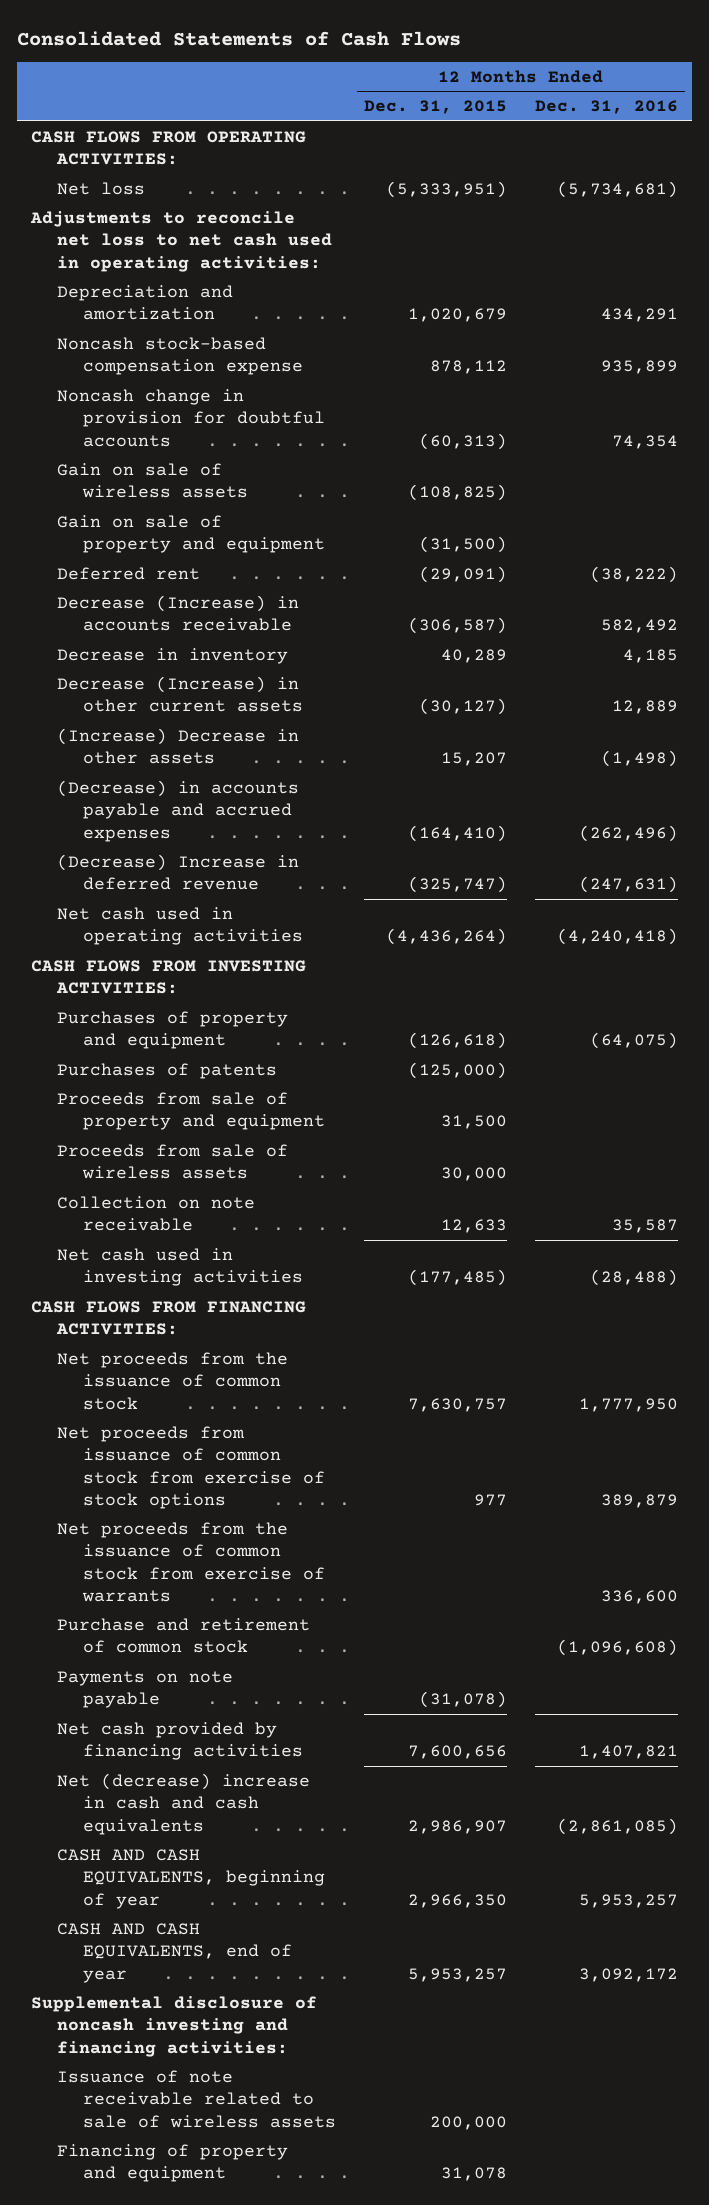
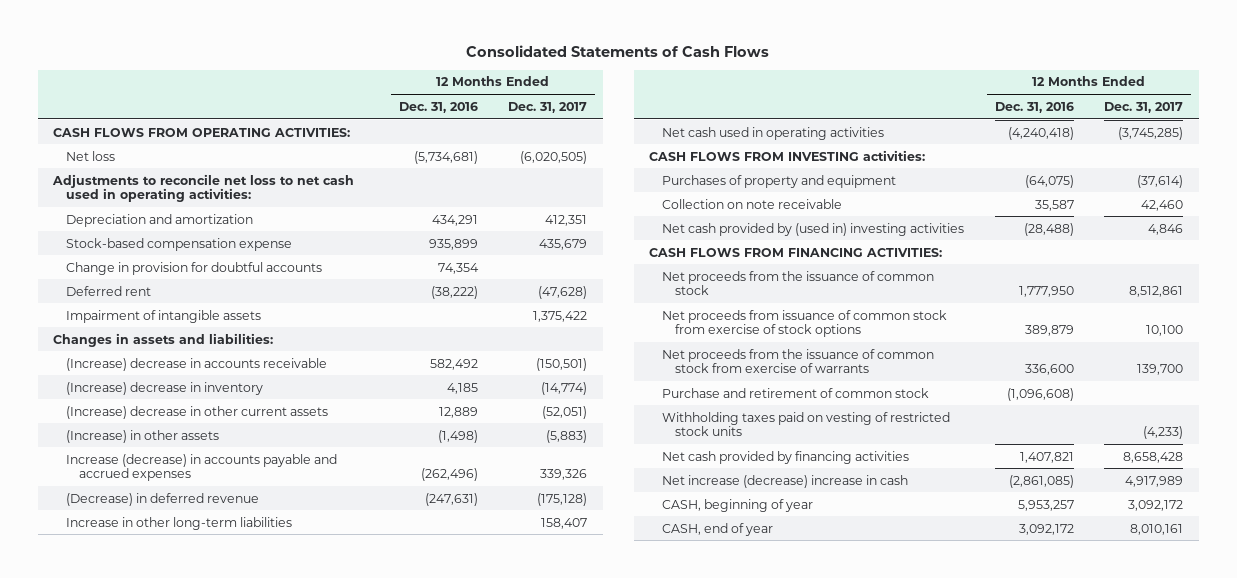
- | 12 Months Ended Dec. 31, 2015 | 12 Months Ended Dec. 31, 2016
+ | 12 Months Ended Dec. 31, 2016 | 12 Months Ended Dec. 31, 2017
- Noncash stock-based compensation expense | 878,112 | 935,899
- Noncash change in provision for doubtful accounts | (60,313) | 74,354
- Gain on sale of wireless assets | (108,825) |
- Gain on sale of property and equipment | (31,500) |
+ Stock-based compensation expense | 935,899 | 435,679
+ Change in provision for doubtful accounts | 74,354 |
- Decrease (Increase) in accounts receivable | (306,587) | 582,492
- Decrease in inventory | 40,289 | 4,185
- Decrease (Increase) in other current assets | (30,127) | 12,889
- (Increase) Decrease in other assets | 15,207 | (1,498)
- (Decrease) in accounts payable and accrued expenses | (164,410) | (262,496)
- (Decrease) Increase in deferred revenue | (325,747) | (247,631)
+ Impairment of intangible assets | | 1,375,422
+ Changes in assets and liabilities:
+ (Increase) decrease in accounts receivable | 582,492 | (150,501)
+ (Increase) decrease in inventory | 4,185 | (14,774)
+ (Increase) decrease in other current assets | 12,889 | (52,051)
+ (Increase) in other assets | (1,498) | (5,883)
+ Increase (decrease) in accounts payable and accrued expenses | (262,496) | 339,326
+ (Decrease) in deferred revenue | (247,631) | (175,128)
+ Increase in other long-term liabilities | | 158,407
- CASH FLOWS FROM INVESTING ACTIVITIES:
+ CASH FLOWS FROM INVESTING activities:
- Purchases of patents | (125,000) |
- Proceeds from sale of property and equipment | 31,500 |
- Proceeds from sale of wireless assets | 30,000 |
- Net cash used in investing activities | (177,485) | (28,488)
+ Net cash provided by (used in) investing activities | (28,488) | 4,846
- Payments on note payable | (31,078) |
+ Withholding taxes paid on vesting of restricted stock units | | (4,233)
- Net (decrease) increase in cash and cash equivalents | 2,986,907 | (2,861,085)
- CASH AND CASH EQUIVALENTS, beginning of year | 2,966,350 | 5,953,257
- CASH AND CASH EQUIVALENTS, end of year | 5,953,257 | 3,092,172
- Supplemental disclosure of noncash investing and financing activities:
- Issuance of note receivable related to sale of wireless assets | 200,000 |
- Financing of property and equipment | 31,078 |
+ Net increase (decrease) increase in cash | (2,861,085) | 4,917,989
+ CASH, beginning of year | 5,953,257 | 3,092,172
+ CASH, end of year | 3,092,172 | 8,010,161

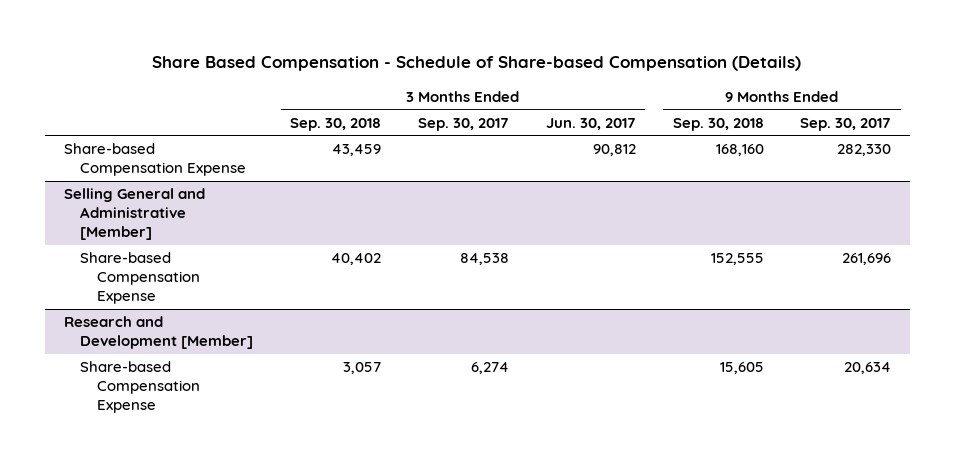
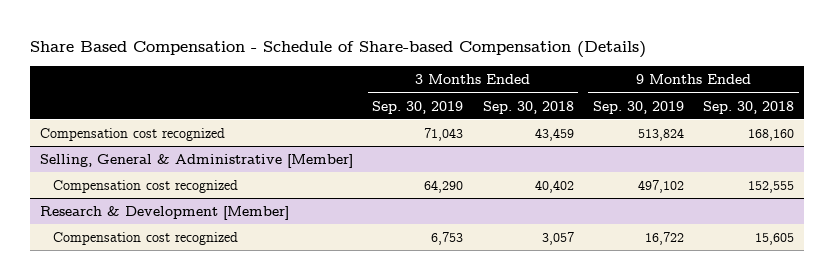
- | 3 Months Ended Sep. 30, 2018 | 3 Months Ended Sep. 30, 2017 | 3 Months Ended Jun. 30, 2017 | 9 Months Ended Sep. 30, 2018 | 9 Months Ended Sep. 30, 2017
+ | 3 Months Ended Sep. 30, 2019 | 3 Months Ended Sep. 30, 2018 | 9 Months Ended Sep. 30, 2019 | 9 Months Ended Sep. 30, 2018
- Share-based Compensation Expense | 43,459 | | 90,812 | 168,160 | 282,330
- Selling General and Administrative [Member]
- Share-based Compensation Expense | 40,402 | 84,538 | | 152,555 | 261,696
- Research and Development [Member]
- Share-based Compensation Expense | 3,057 | 6,274 | | 15,605 | 20,634
+ Compensation cost recognized | 71,043 | 43,459 | 513,824 | 168,160
+ Selling, General & Administrative [Member]
+ Compensation cost recognized | 64,290 | 40,402 | 497,102 | 152,555
+ Research & Development [Member]
+ Compensation cost recognized | 6,753 | 3,057 | 16,722 | 15,605

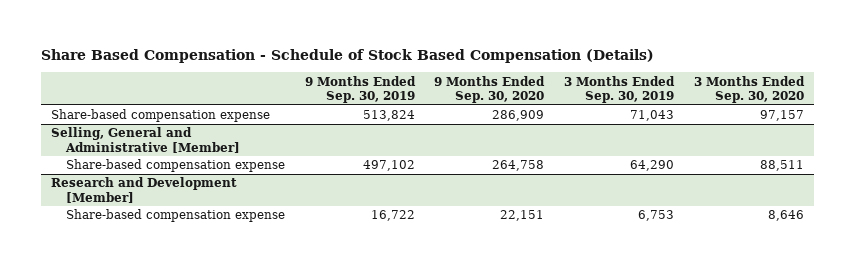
- Share Based Compensation - Schedule of Share-based Compensation (Details)
+ Share Based Compensation - Schedule of Stock Based Compensation (Details)
- | 3 Months Ended Sep. 30, 2019 | 3 Months Ended Sep. 30, 2018 | 9 Months Ended Sep. 30, 2019 | 9 Months Ended Sep. 30, 2018
+ | 9 Months Ended Sep. 30, 2019 | 9 Months Ended Sep. 30, 2020 | 3 Months Ended Sep. 30, 2019 | 3 Months Ended Sep. 30, 2020
- Compensation cost recognized | 71,043 | 43,459 | 513,824 | 168,160
- Selling, General & Administrative [Member]
- Compensation cost recognized | 64,290 | 40,402 | 497,102 | 152,555
- Research & Development [Member]
- Compensation cost recognized | 6,753 | 3,057 | 16,722 | 15,605
+ Share-based compensation expense | 513,824 | 286,909 | 71,043 | 97,157
+ Selling, General and Administrative [Member]
+ Share-based compensation expense | 497,102 | 264,758 | 64,290 | 88,511
+ Research and Development [Member]
+ Share-based compensation expense | 16,722 | 22,151 | 6,753 | 8,646

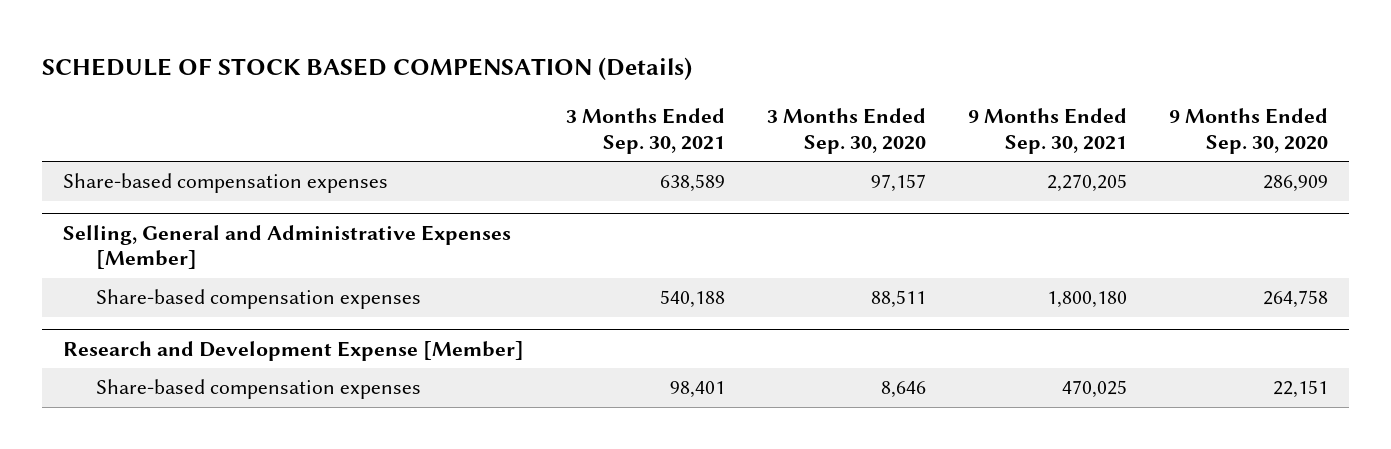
- Share Based Compensation - Schedule of Stock Based Compensation (Details)
+ SCHEDULE OF STOCK BASED COMPENSATION (Details)
- | 9 Months Ended Sep. 30, 2019 | 9 Months Ended Sep. 30, 2020 | 3 Months Ended Sep. 30, 2019 | 3 Months Ended Sep. 30, 2020
+ | 3 Months Ended Sep. 30, 2021 | 3 Months Ended Sep. 30, 2020 | 9 Months Ended Sep. 30, 2021 | 9 Months Ended Sep. 30, 2020
- Share-based compensation expense | 513,824 | 286,909 | 71,043 | 97,157
- Selling, General and Administrative [Member]
- Share-based compensation expense | 497,102 | 264,758 | 64,290 | 88,511
- Research and Development [Member]
- Share-based compensation expense | 16,722 | 22,151 | 6,753 | 8,646
+ Share-based compensation expenses | 638,589 | 97,157 | 2,270,205 | 286,909
+ Selling, General and Administrative Expenses [Member]
+ Share-based compensation expenses | 540,188 | 88,511 | 1,800,180 | 264,758
+ Research and Development Expense [Member]
+ Share-based compensation expenses | 98,401 | 8,646 | 470,025 | 22,151

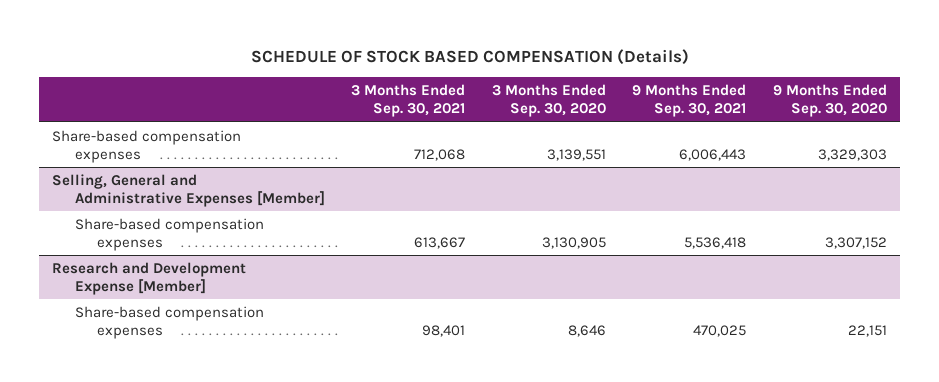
- Share-based compensation expenses | 638,589 | 97,157 | 2,270,205 | 286,909
+ Share-based compensation expenses | 712,068 | 3,139,551 | 6,006,443 | 3,329,303
@ Selling, General and Administrative Expenses [Member]
- Share-based compensation expenses | 540,188 | 88,511 | 1,800,180 | 264,758
+ Share-based compensation expenses | 613,667 | 3,130,905 | 5,536,418 | 3,307,152

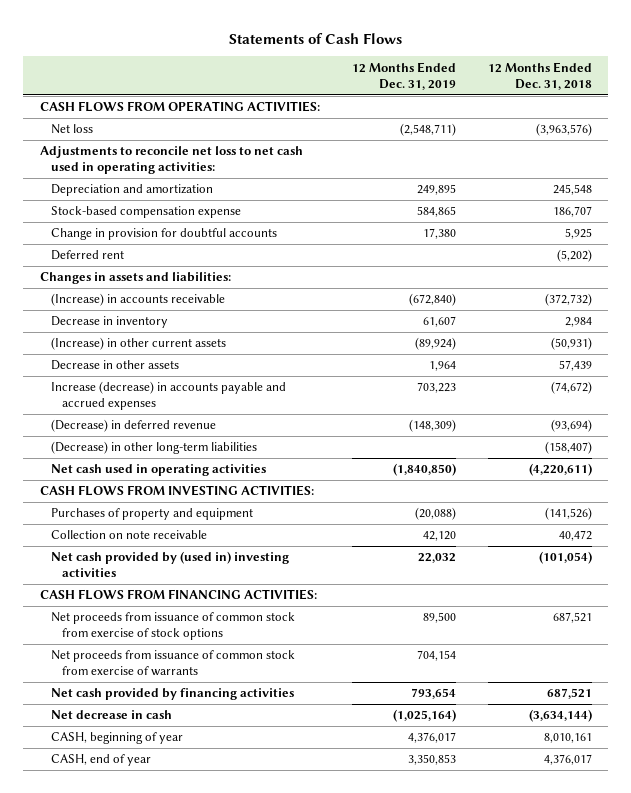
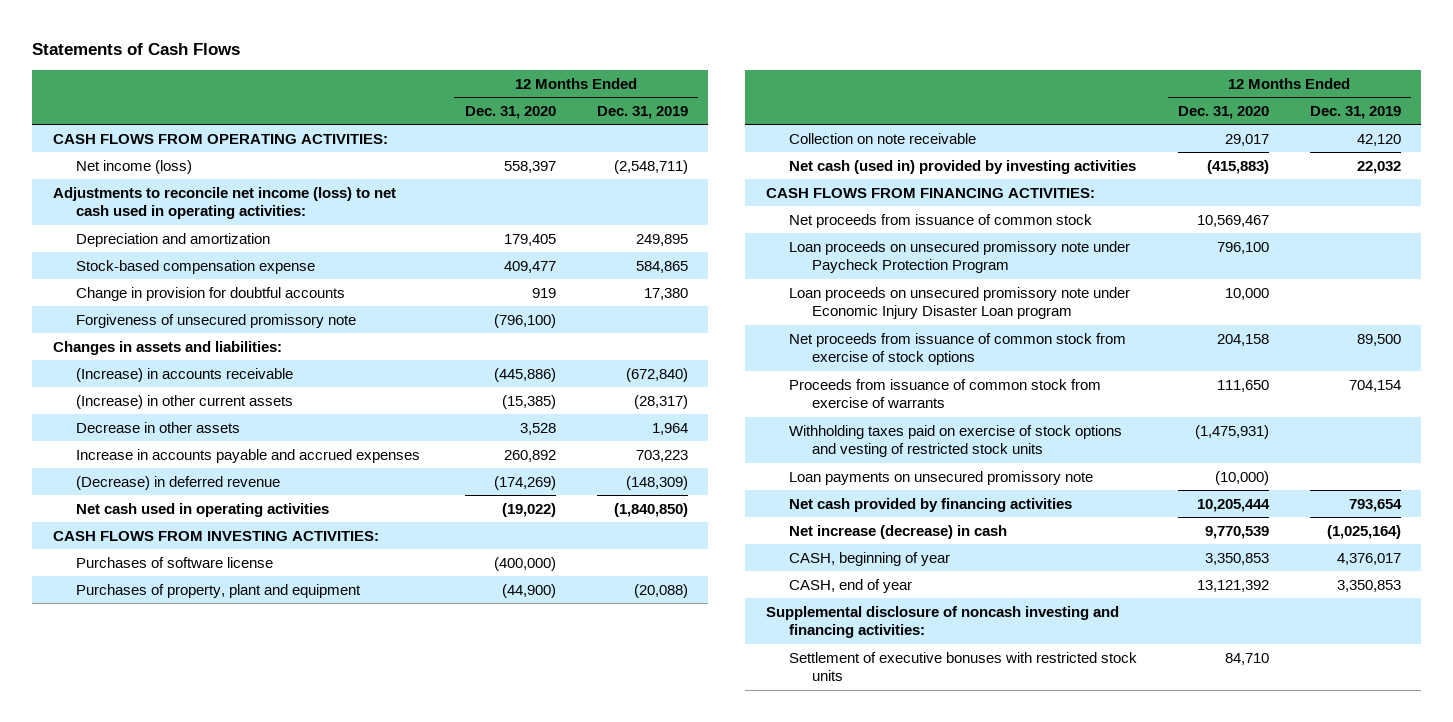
- | 12 Months Ended Dec. 31, 2019 | 12 Months Ended Dec. 31, 2018
+ | 12 Months Ended Dec. 31, 2020 | 12 Months Ended Dec. 31, 2019
- Net loss | (2,548,711) | (3,963,576)
- Adjustments to reconcile net loss to net cash used in operating activities:
+ Net income (loss) | 558,397 | (2,548,711)
+ Adjustments to reconcile net income (loss) to net cash used in operating activities:
- Deferred rent | | (5,202)
+ Forgiveness of unsecured promissory note | (796,100) |
- Decrease in inventory | 61,607 | 2,984
- (Increase) in other current assets | (89,924) | (50,931)
+ (Increase) in other current assets | (15,385) | (28,317)
- Increase (decrease) in accounts payable and accrued expenses | 703,223 | (74,672)
+ Increase in accounts payable and accrued expenses | 260,892 | 703,223
- (Decrease) in other long-term liabilities | | (158,407)
- Purchases of property and equipment | (20,088) | (141,526)
+ Purchases of software license | (400,000) |
+ Purchases of property, plant and equipment | (44,900) | (20,088)
- Net cash provided by (used in) investing activities | 22,032 | (101,054)
+ Net cash (used in) provided by investing activities | (415,883) | 22,032
+ Net proceeds from issuance of common stock | 10,569,467 |
+ Loan proceeds on unsecured promissory note under Paycheck Protection Program | 796,100 |
+ Loan proceeds on unsecured promissory note under Economic Injury Disaster Loan program | 10,000 |
- Net proceeds from issuance of common stock from exercise of warrants | 704,154 |
+ Proceeds from issuance of common stock from exercise of warrants | 111,650 | 704,154
+ Withholding taxes paid on exercise of stock options and vesting of restricted stock units | (1,475,931) |
+ Loan payments on unsecured promissory note | (10,000) |
- Net decrease in cash | (1,025,164) | (3,634,144)
+ Net increase (decrease) in cash | 9,770,539 | (1,025,164)
+ Supplemental disclosure of noncash investing and financing activities:
+ Settlement of executive bonuses with restricted stock units | 84,710 |

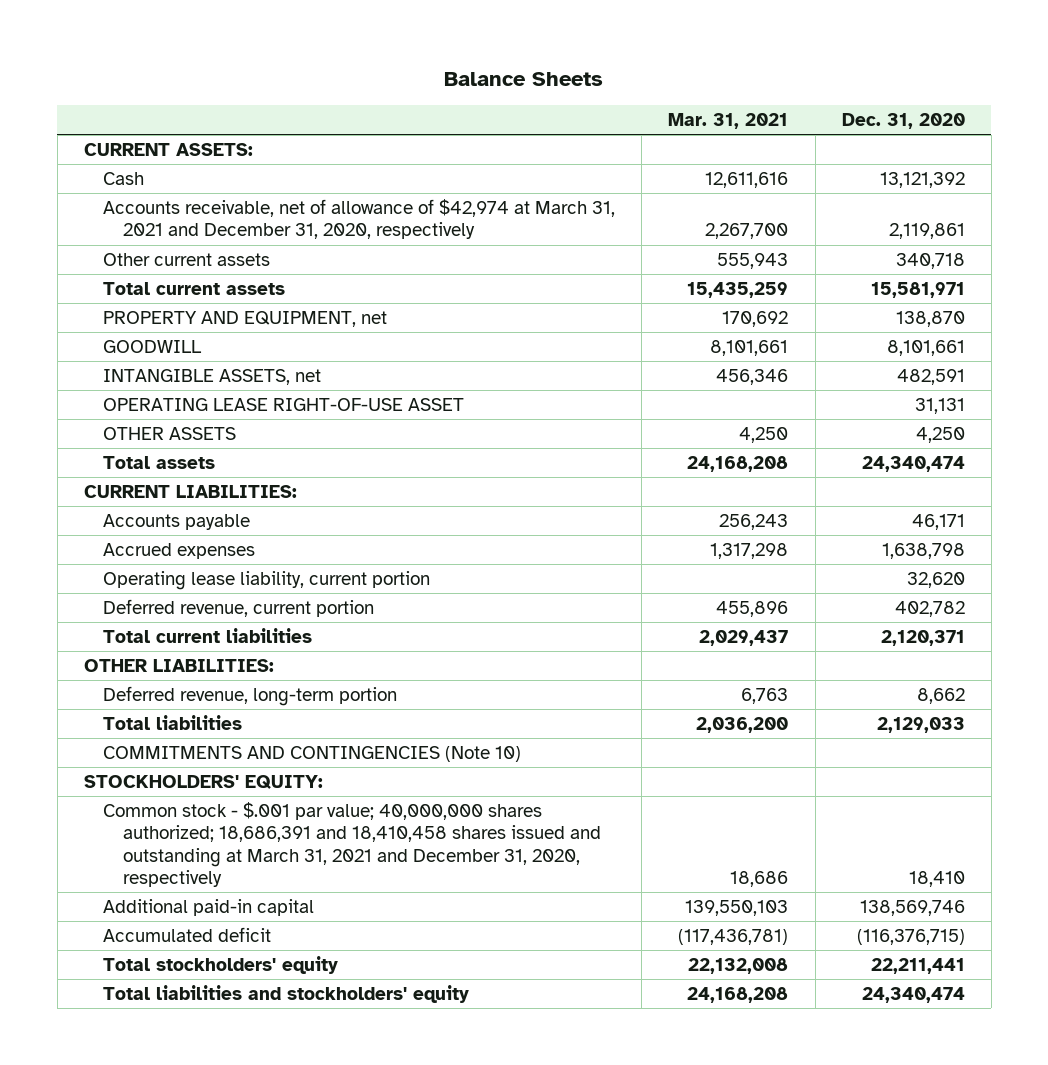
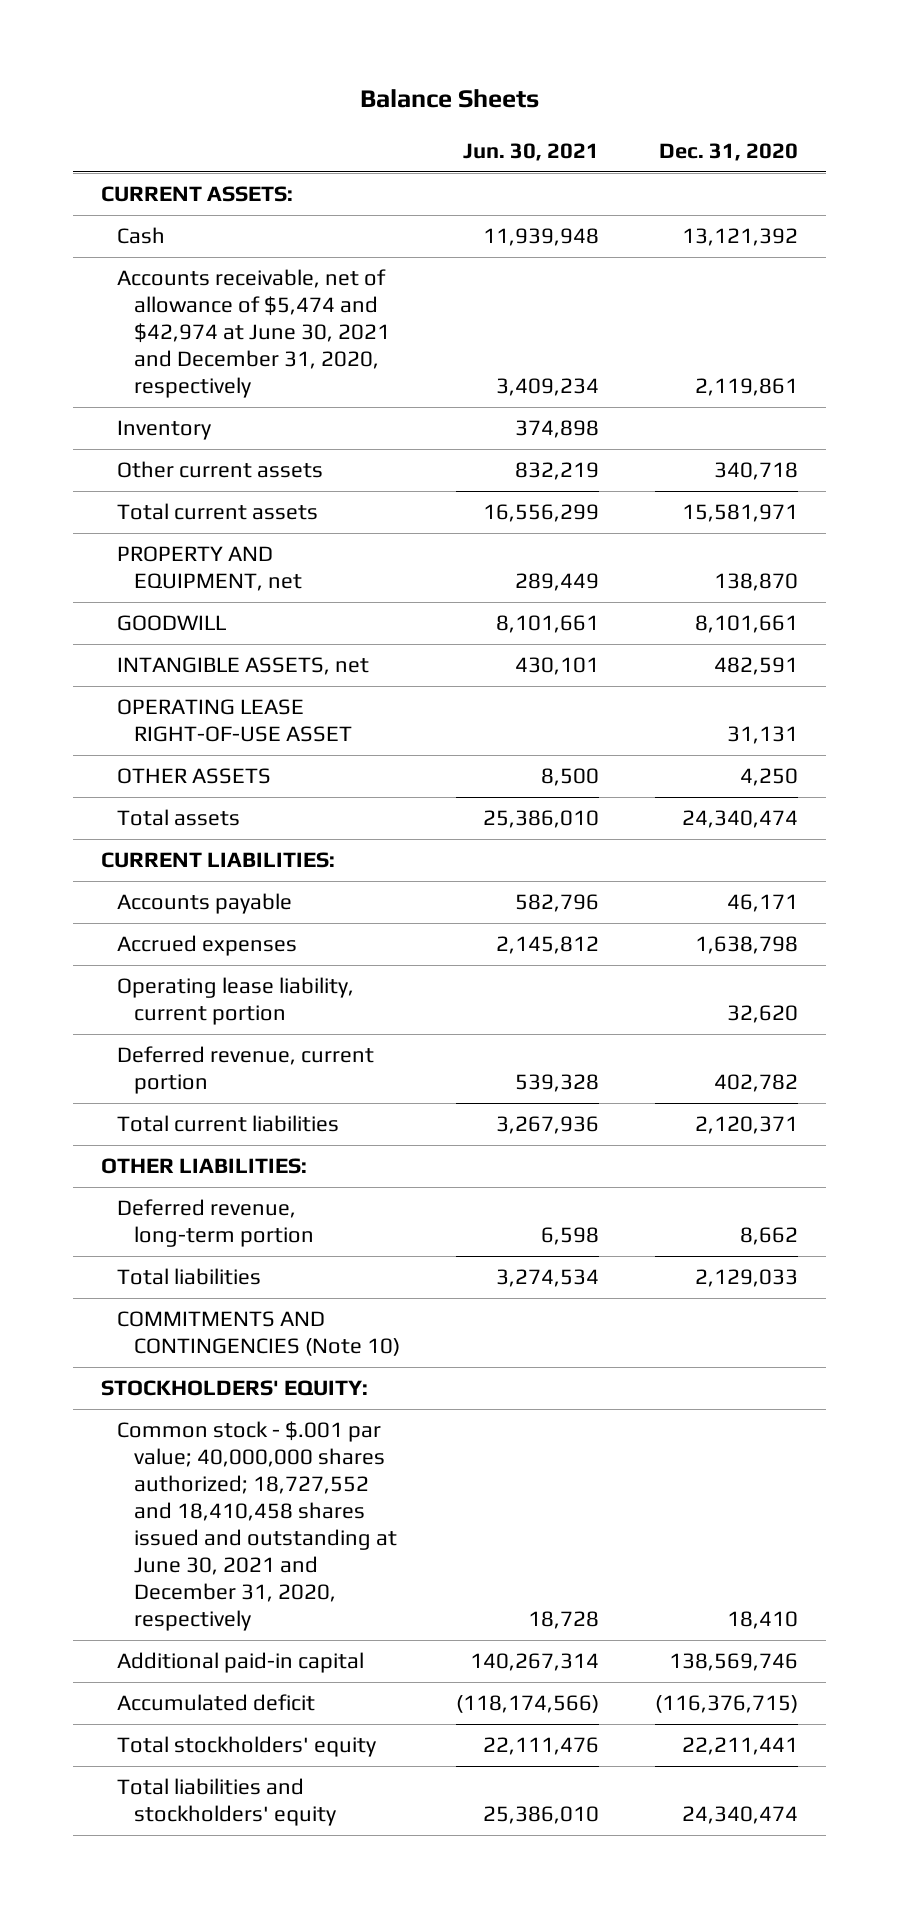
- | Mar. 31, 2021 | Dec. 31, 2020
+ | Jun. 30, 2021 | Dec. 31, 2020
- Accounts receivable, net of allowance of $42,974 at March 31, 2021 and December 31, 2020, respectively | 2,267,700 | 2,119,861
+ Accounts receivable, net of allowance of $5,474 and $42,974 at June 30, 2021 and December 31, 2020, respectively | 3,409,234 | 2,119,861
+ Inventory | 374,898 |
- Common stock - $.001 par value; 40,000,000 shares authorized; 18,686,391 and 18,410,458 shares issued and outstanding at March 31, 2021 and December 31, 2020, respectively | 18,686 | 18,410
+ Common stock - $.001 par value; 40,000,000 shares authorized; 18,727,552 and 18,410,458 shares issued and outstanding at June 30, 2021 and December 31, 2020, respectively | 18,728 | 18,410

